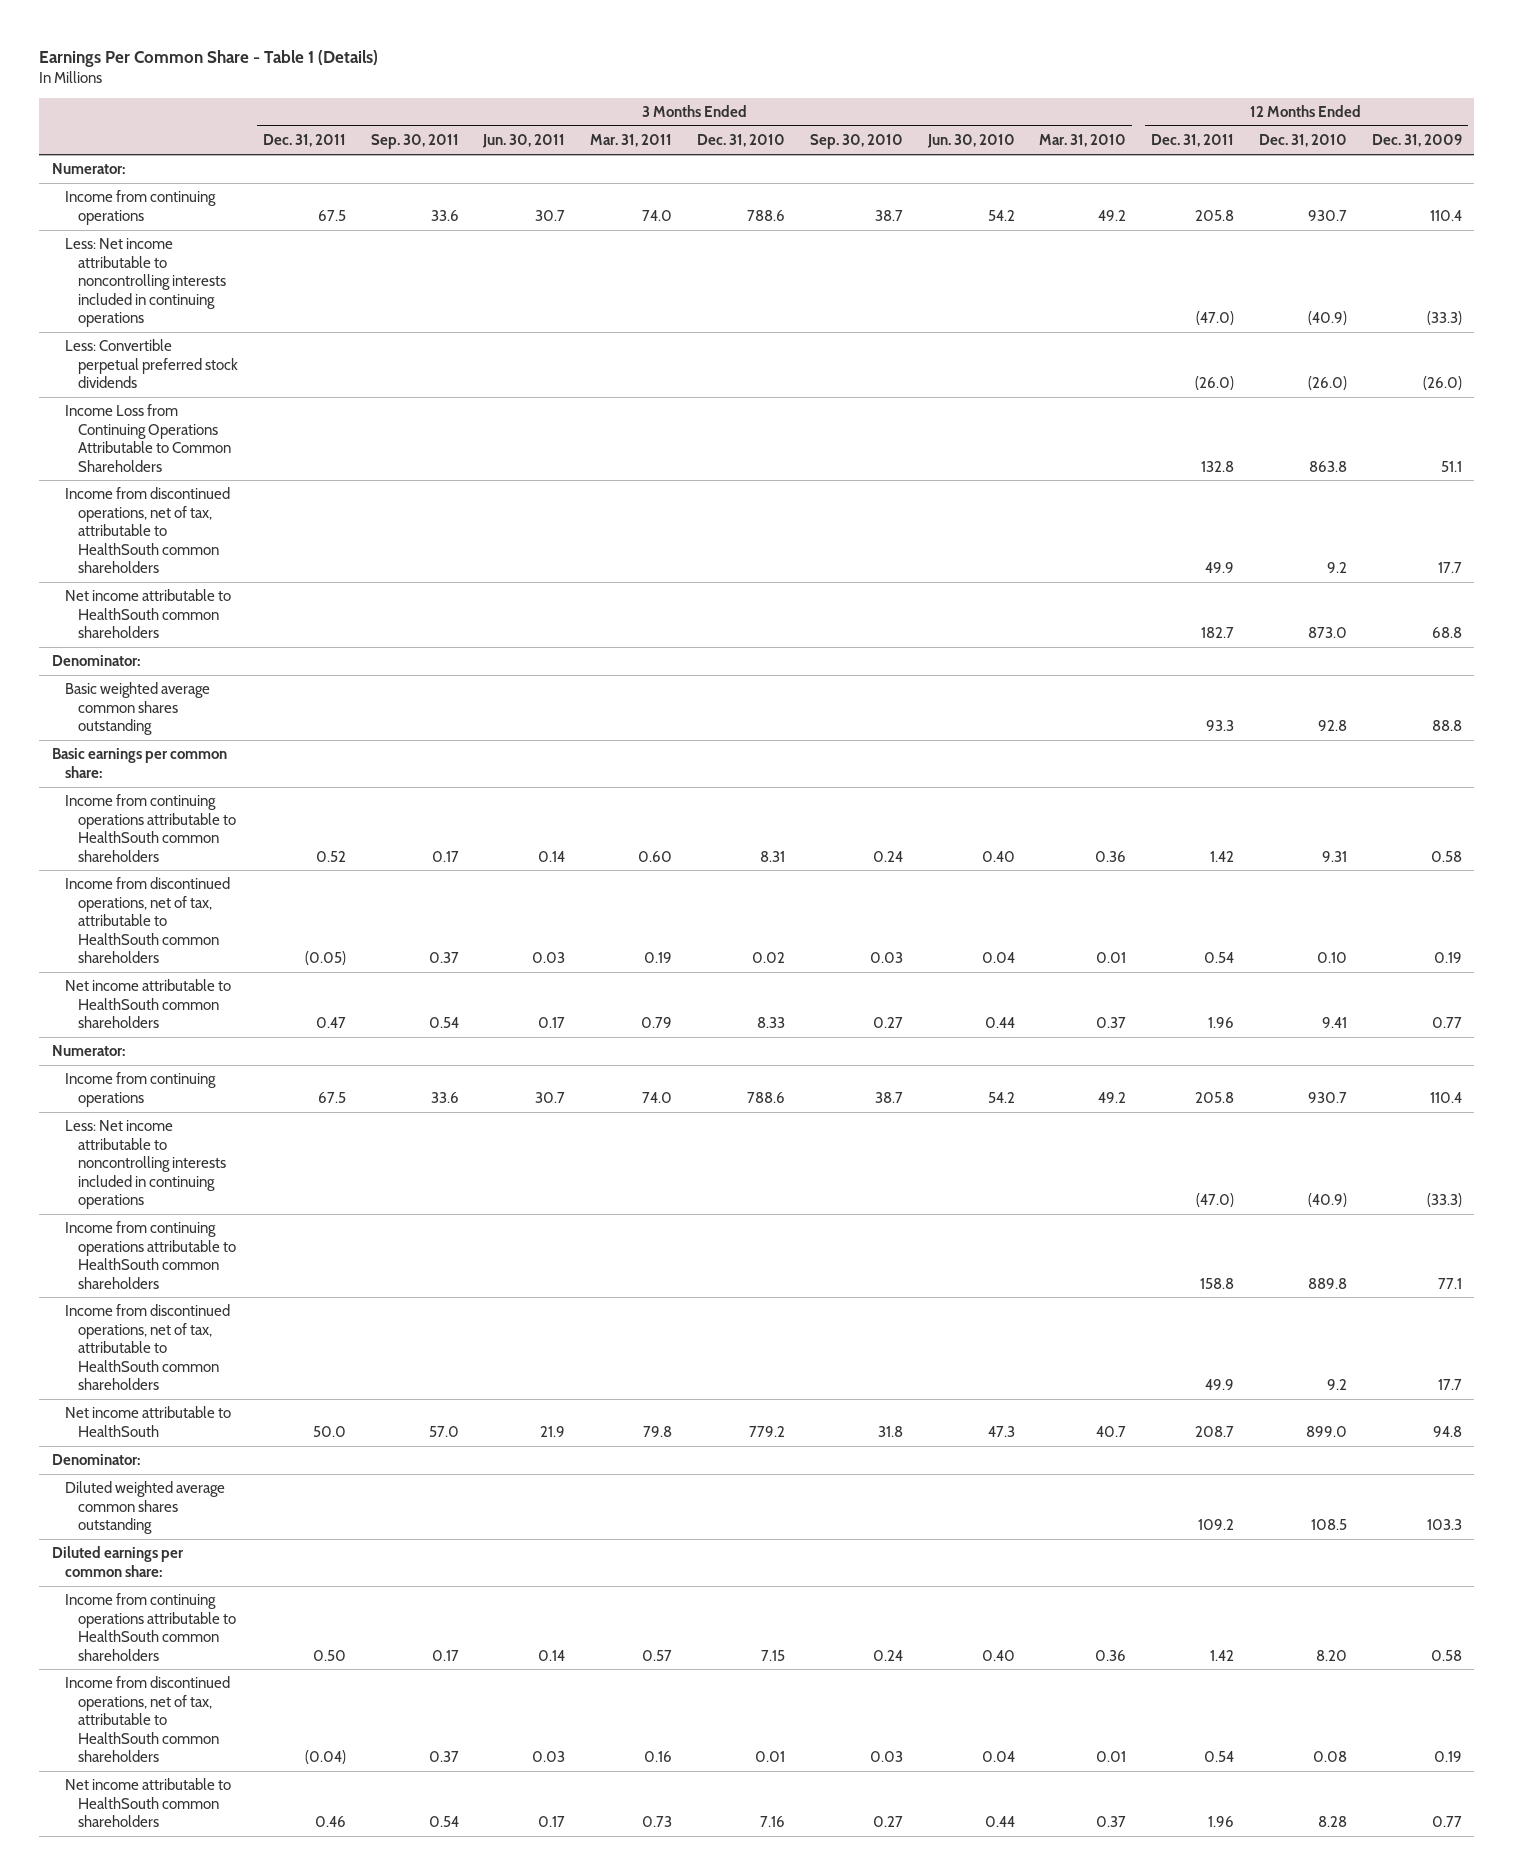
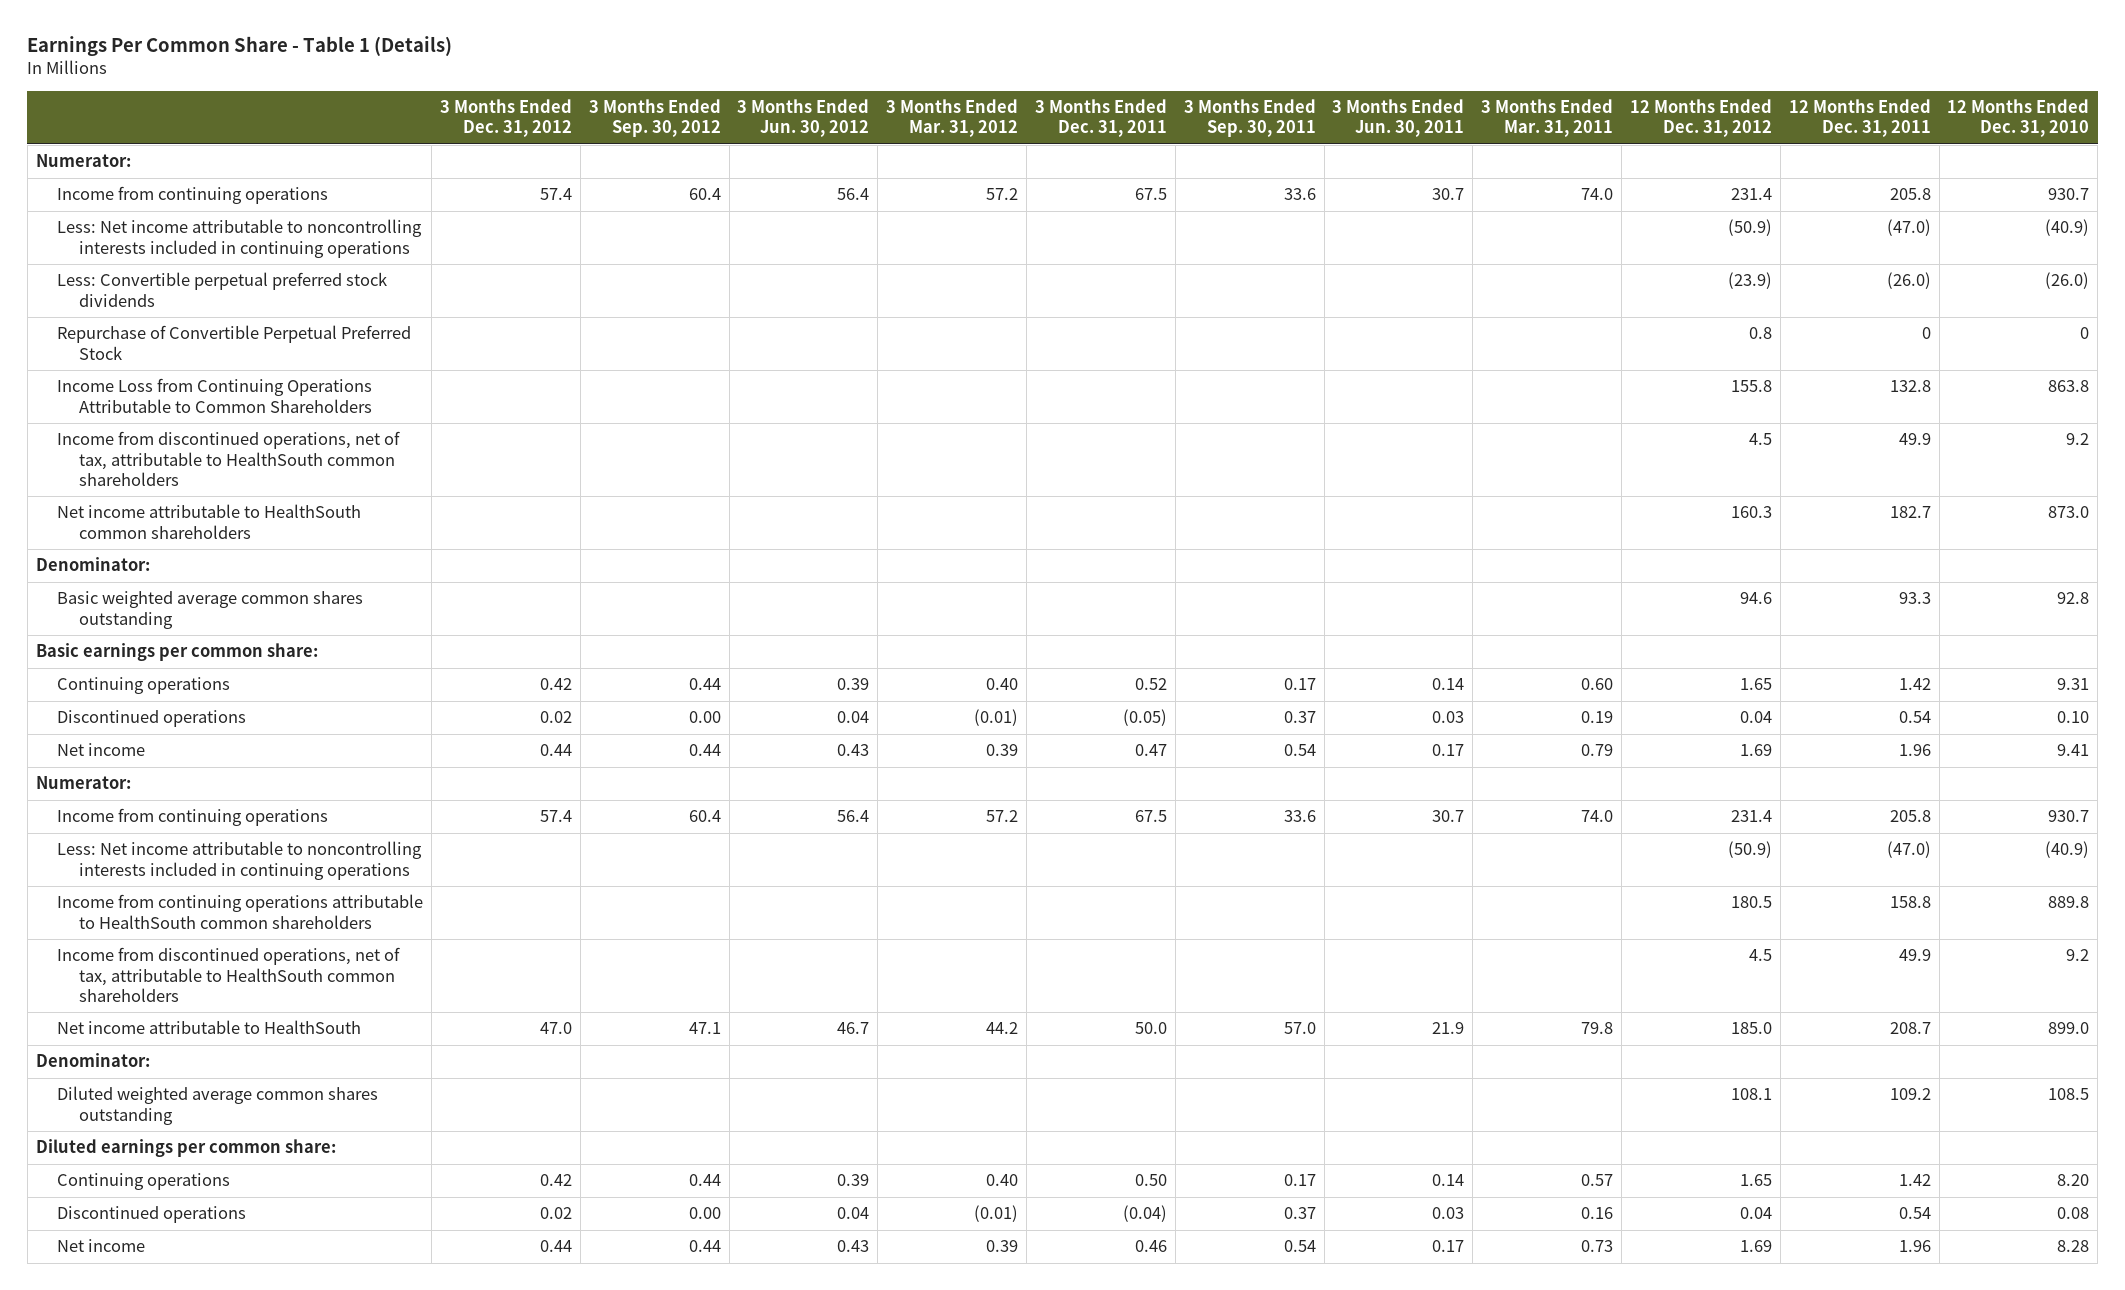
- | 3 Months Ended Dec. 31, 2011 | 3 Months Ended Sep. 30, 2011 | 3 Months Ended Jun. 30, 2011 | 3 Months Ended Mar. 31, 2011 | 3 Months Ended Dec. 31, 2010 | 3 Months Ended Sep. 30, 2010 | 3 Months Ended Jun. 30, 2010 | 3 Months Ended Mar. 31, 2010 | 12 Months Ended Dec. 31, 2011 | 12 Months Ended Dec. 31, 2010 | 12 Months Ended Dec. 31, 2009
+ | 3 Months Ended Dec. 31, 2012 | 3 Months Ended Sep. 30, 2012 | 3 Months Ended Jun. 30, 2012 | 3 Months Ended Mar. 31, 2012 | 3 Months Ended Dec. 31, 2011 | 3 Months Ended Sep. 30, 2011 | 3 Months Ended Jun. 30, 2011 | 3 Months Ended Mar. 31, 2011 | 12 Months Ended Dec. 31, 2012 | 12 Months Ended Dec. 31, 2011 | 12 Months Ended Dec. 31, 2010
+ Repurchase of Convertible Perpetual Preferred Stock | | | | | | | | | 0.8 | 0 | 0
- Income from continuing operations attributable to HealthSouth common shareholders | 0.52 | 0.17 | 0.14 | 0.60 | 8.31 | 0.24 | 0.40 | 0.36 | 1.42 | 9.31 | 0.58
- Income from discontinued operations, net of tax, attributable to HealthSouth common shareholders | (0.05) | 0.37 | 0.03 | 0.19 | 0.02 | 0.03 | 0.04 | 0.01 | 0.54 | 0.10 | 0.19
- Net income attributable to HealthSouth common shareholders | 0.47 | 0.54 | 0.17 | 0.79 | 8.33 | 0.27 | 0.44 | 0.37 | 1.96 | 9.41 | 0.77
+ Continuing operations | 0.42 | 0.44 | 0.39 | 0.40 | 0.52 | 0.17 | 0.14 | 0.60 | 1.65 | 1.42 | 9.31
+ Discontinued operations | 0.02 | 0.00 | 0.04 | (0.01) | (0.05) | 0.37 | 0.03 | 0.19 | 0.04 | 0.54 | 0.10
+ Net income | 0.44 | 0.44 | 0.43 | 0.39 | 0.47 | 0.54 | 0.17 | 0.79 | 1.69 | 1.96 | 9.41
- Income from continuing operations attributable to HealthSouth common shareholders | 0.50 | 0.17 | 0.14 | 0.57 | 7.15 | 0.24 | 0.40 | 0.36 | 1.42 | 8.20 | 0.58
- Income from discontinued operations, net of tax, attributable to HealthSouth common shareholders | (0.04) | 0.37 | 0.03 | 0.16 | 0.01 | 0.03 | 0.04 | 0.01 | 0.54 | 0.08 | 0.19
- Net income attributable to HealthSouth common shareholders | 0.46 | 0.54 | 0.17 | 0.73 | 7.16 | 0.27 | 0.44 | 0.37 | 1.96 | 8.28 | 0.77
+ Continuing operations | 0.42 | 0.44 | 0.39 | 0.40 | 0.50 | 0.17 | 0.14 | 0.57 | 1.65 | 1.42 | 8.20
+ Discontinued operations | 0.02 | 0.00 | 0.04 | (0.01) | (0.04) | 0.37 | 0.03 | 0.16 | 0.04 | 0.54 | 0.08
+ Net income | 0.44 | 0.44 | 0.43 | 0.39 | 0.46 | 0.54 | 0.17 | 0.73 | 1.69 | 1.96 | 8.28

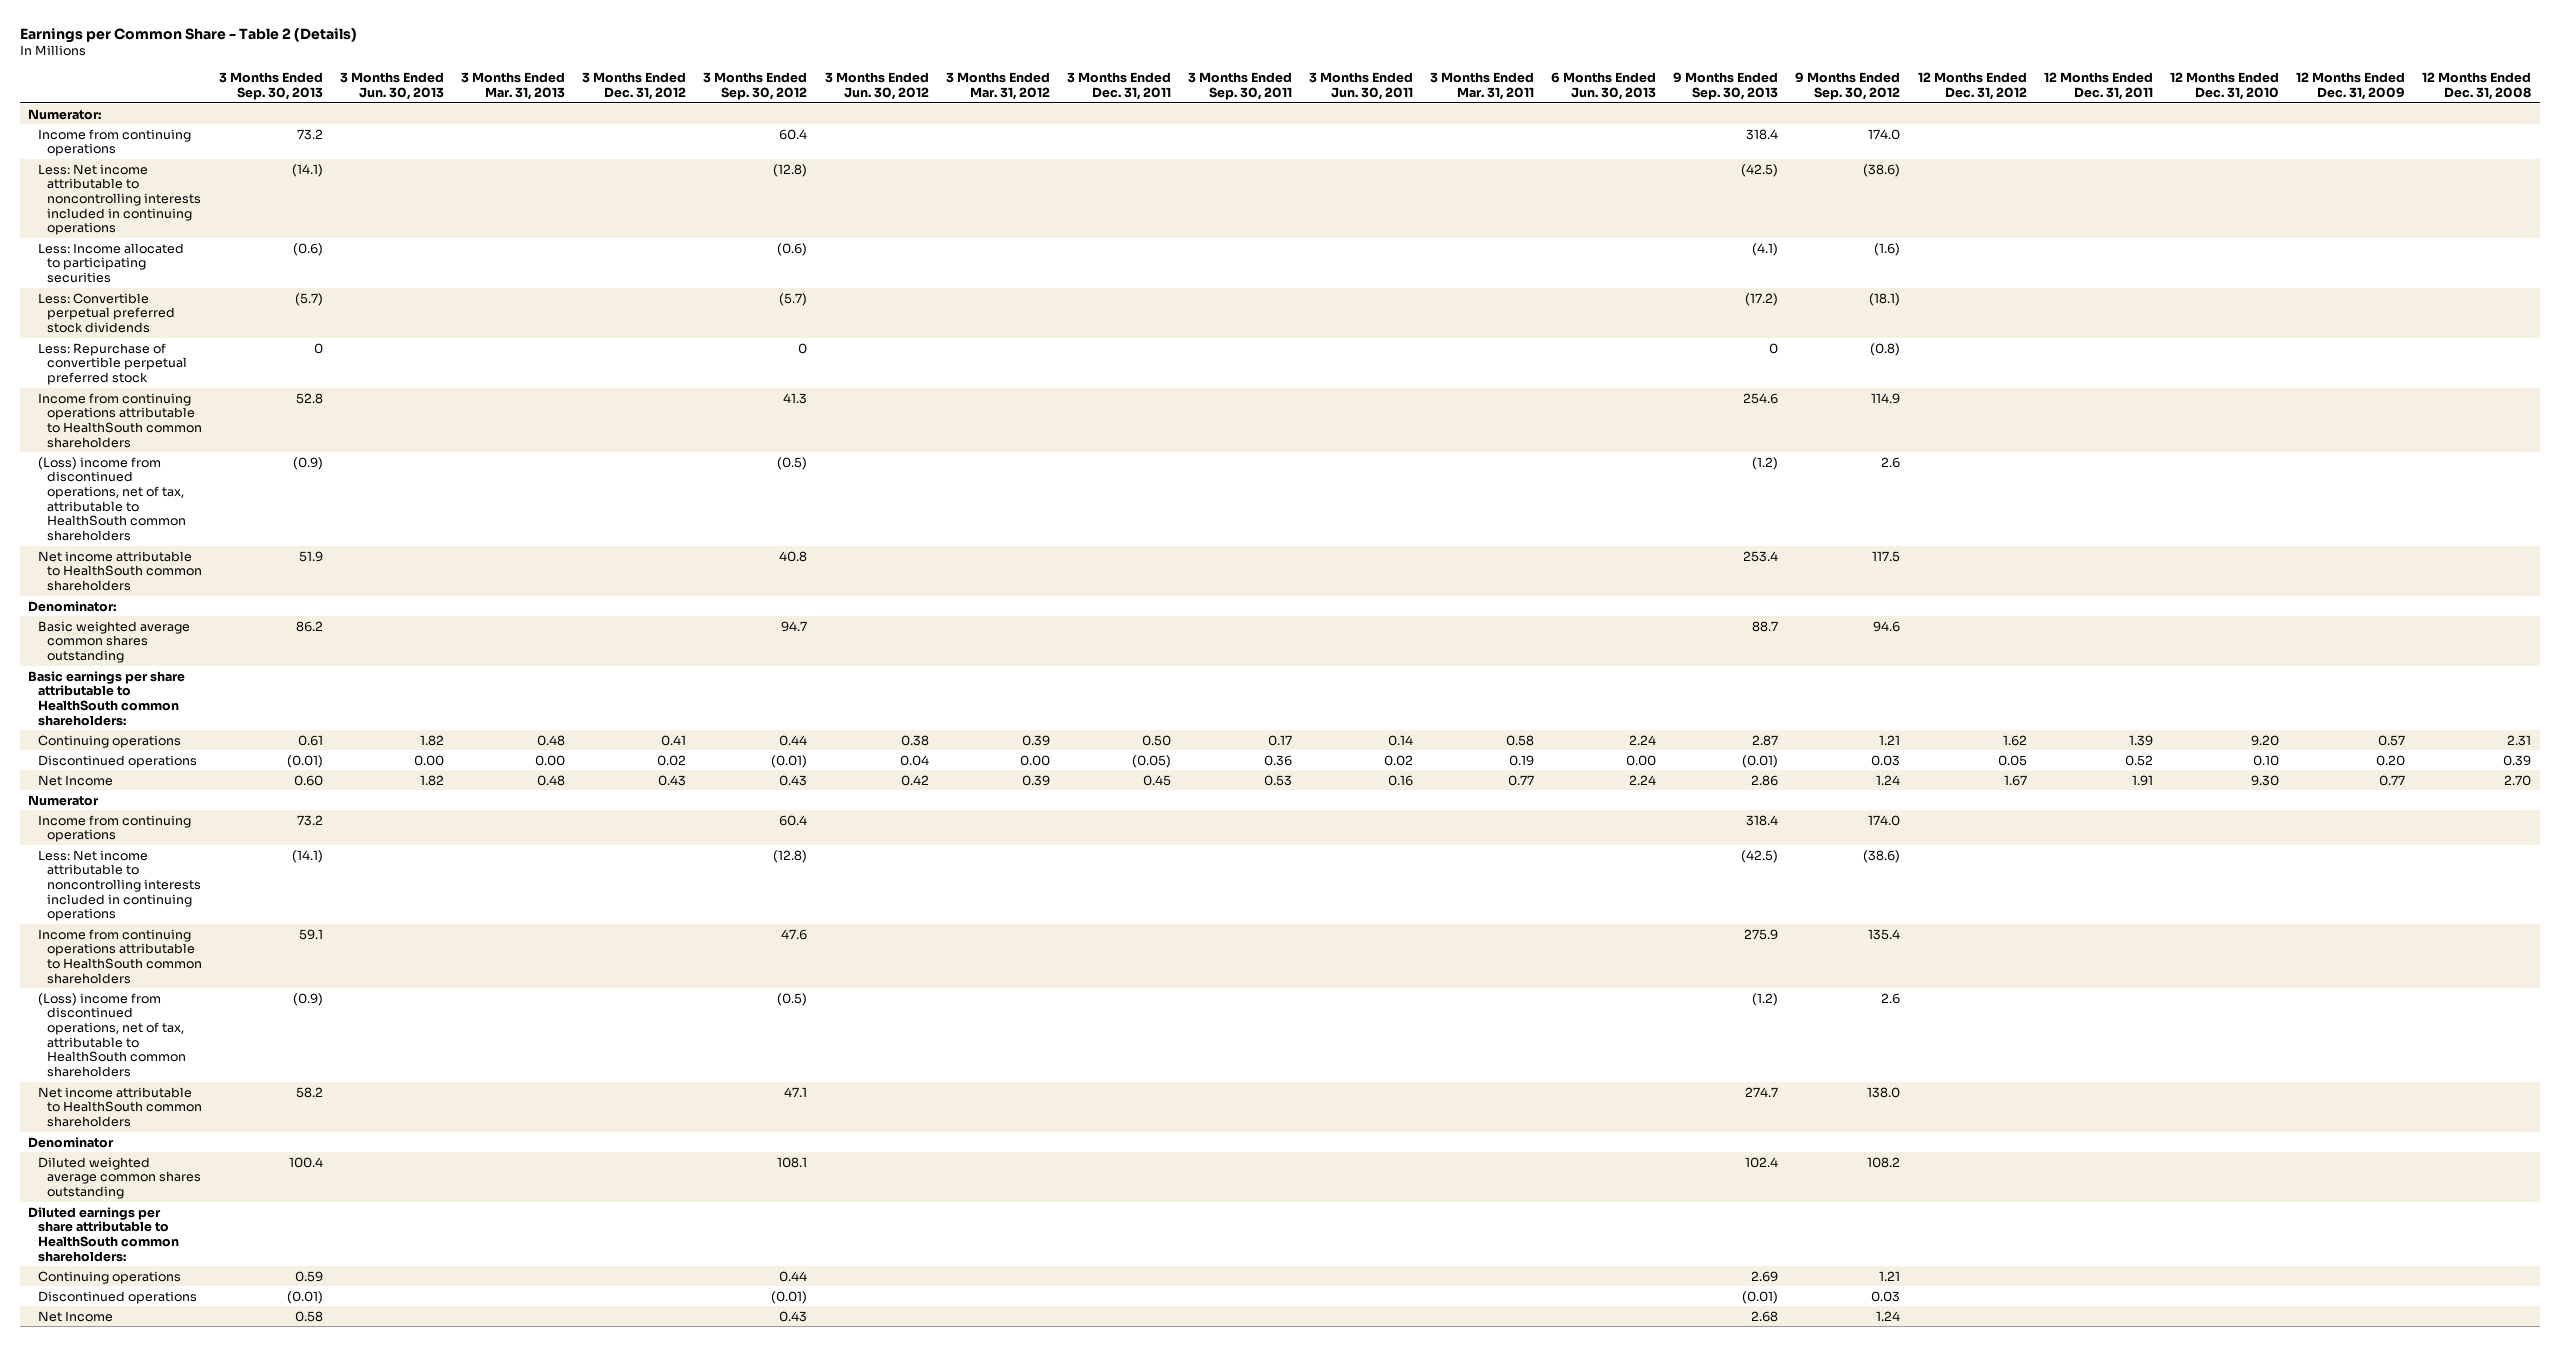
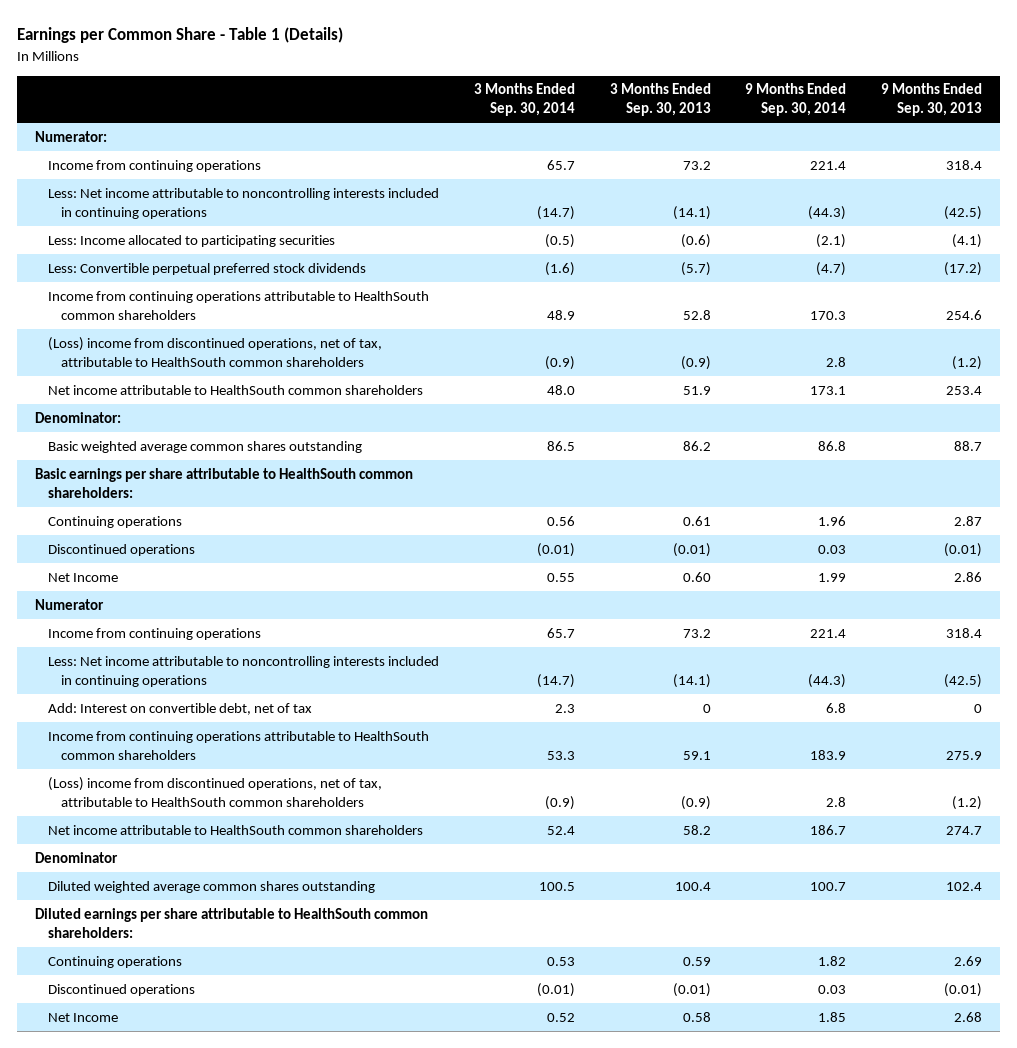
- Earnings per Common Share - Table 2 (Details)
+ Earnings per Common Share - Table 1 (Details)
- | 3 Months Ended Sep. 30, 2013 | 3 Months Ended Jun. 30, 2013 | 3 Months Ended Mar. 31, 2013 | 3 Months Ended Dec. 31, 2012 | 3 Months Ended Sep. 30, 2012 | 3 Months Ended Jun. 30, 2012 | 3 Months Ended Mar. 31, 2012 | 3 Months Ended Dec. 31, 2011 | 3 Months Ended Sep. 30, 2011 | 3 Months Ended Jun. 30, 2011 | 3 Months Ended Mar. 31, 2011 | 6 Months Ended Jun. 30, 2013 | 9 Months Ended Sep. 30, 2013 | 9 Months Ended Sep. 30, 2012 | 12 Months Ended Dec. 31, 2012 | 12 Months Ended Dec. 31, 2011 | 12 Months Ended Dec. 31, 2010 | 12 Months Ended Dec. 31, 2009 | 12 Months Ended Dec. 31, 2008
+ | 3 Months Ended Sep. 30, 2014 | 3 Months Ended Sep. 30, 2013 | 9 Months Ended Sep. 30, 2014 | 9 Months Ended Sep. 30, 2013
- Less: Repurchase of convertible perpetual preferred stock | 0 | | | | 0 | | | | | | | | 0 | (0.8) | | | | |
+ Add: Interest on convertible debt, net of tax | 2.3 | 0 | 6.8 | 0

